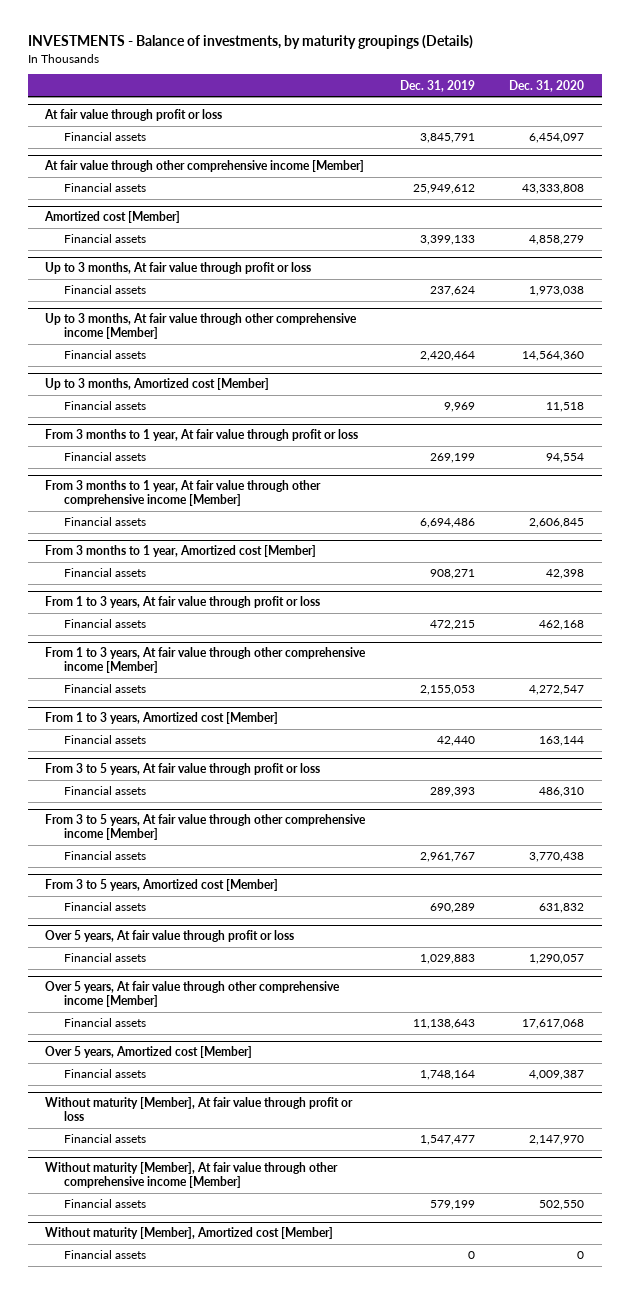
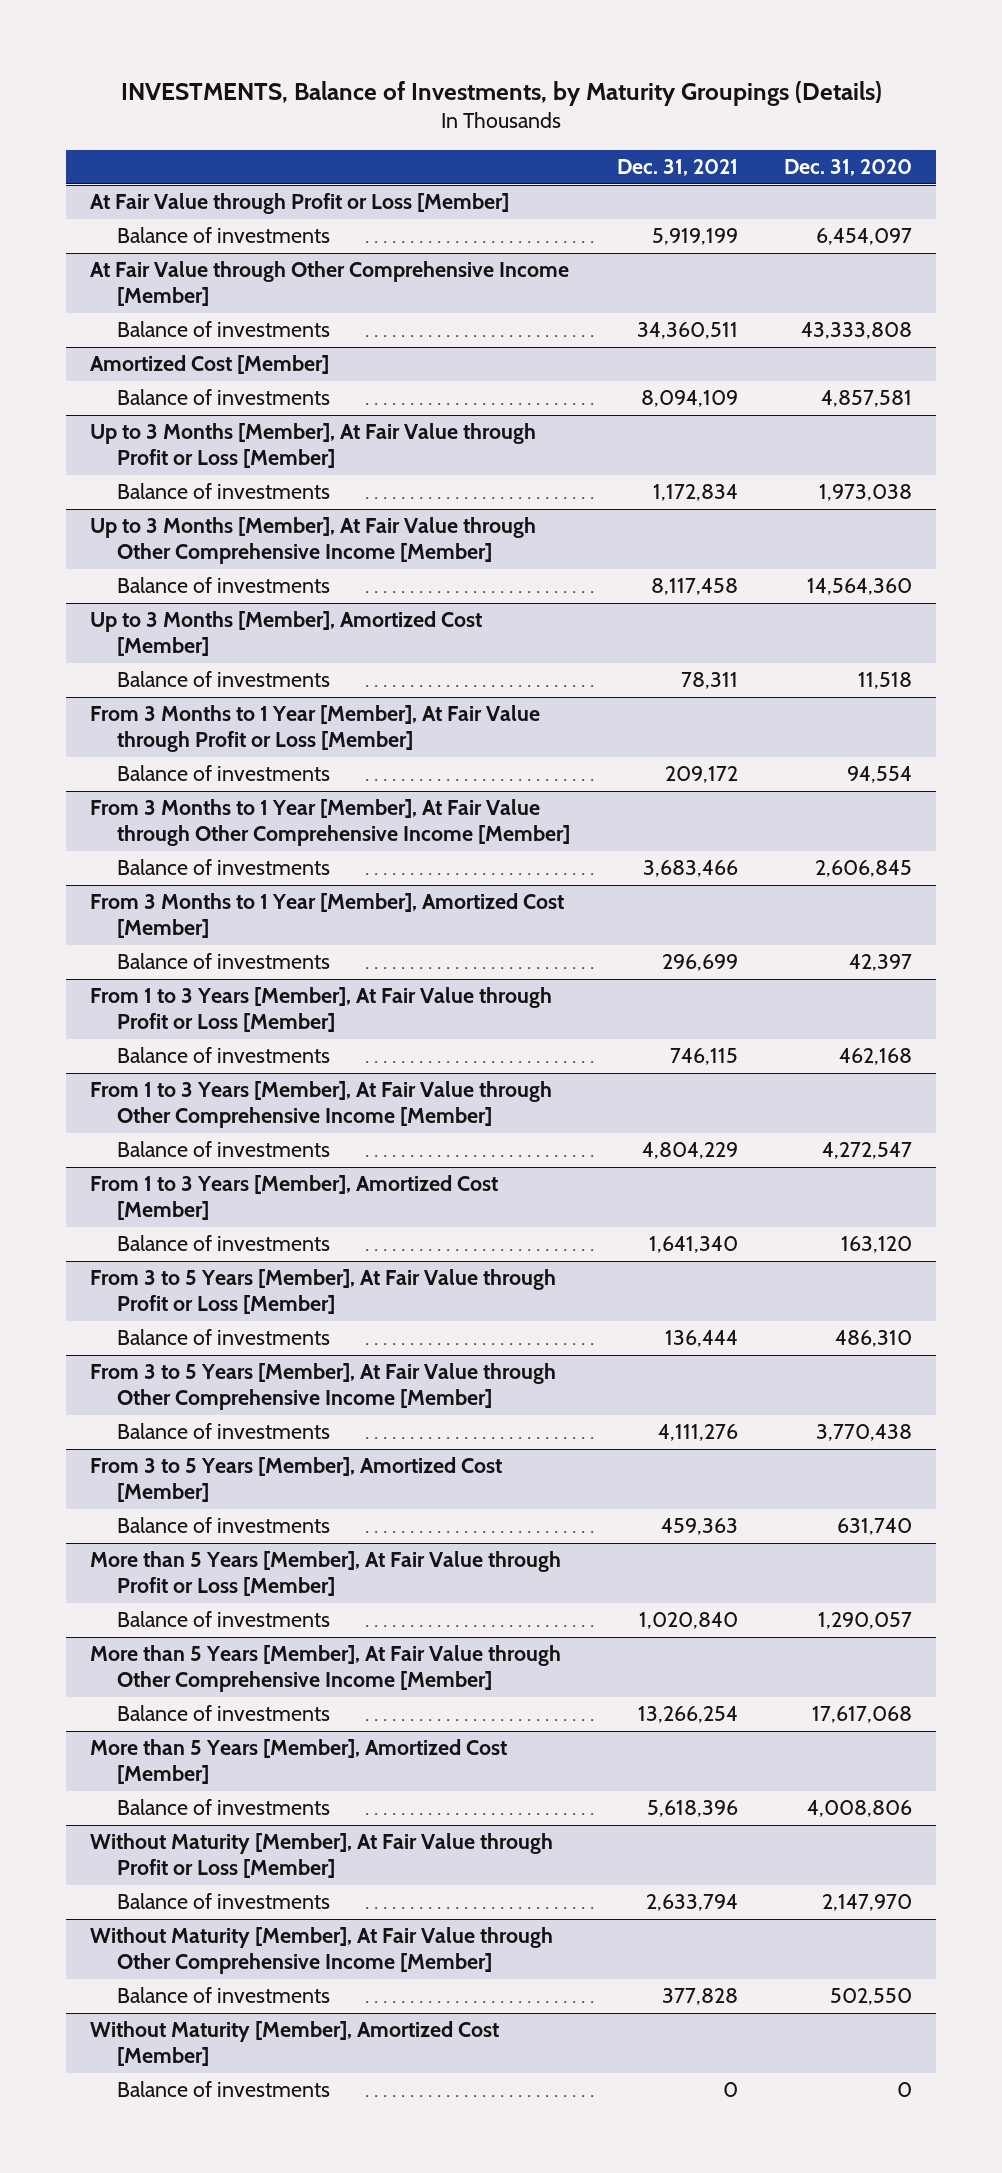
- INVESTMENTS - Balance of investments, by maturity groupings (Details)
+ INVESTMENTS, Balance of Investments, by Maturity Groupings (Details)
- | Dec. 31, 2019 | Dec. 31, 2020
+ | Dec. 31, 2021 | Dec. 31, 2020
- At fair value through profit or loss
- Financial assets | 3,845,791 | 6,454,097
- At fair value through other comprehensive income [Member]
- Financial assets | 25,949,612 | 43,333,808
- Amortized cost [Member]
- Financial assets | 3,399,133 | 4,858,279
- Up to 3 months, At fair value through profit or loss
- Financial assets | 237,624 | 1,973,038
- Up to 3 months, At fair value through other comprehensive income [Member]
- Financial assets | 2,420,464 | 14,564,360
- Up to 3 months, Amortized cost [Member]
- Financial assets | 9,969 | 11,518
- From 3 months to 1 year, At fair value through profit or loss
- Financial assets | 269,199 | 94,554
- From 3 months to 1 year, At fair value through other comprehensive income [Member]
- Financial assets | 6,694,486 | 2,606,845
- From 3 months to 1 year, Amortized cost [Member]
- Financial assets | 908,271 | 42,398
- From 1 to 3 years, At fair value through profit or loss
- Financial assets | 472,215 | 462,168
- From 1 to 3 years, At fair value through other comprehensive income [Member]
- Financial assets | 2,155,053 | 4,272,547
- From 1 to 3 years, Amortized cost [Member]
- Financial assets | 42,440 | 163,144
- From 3 to 5 years, At fair value through profit or loss
- Financial assets | 289,393 | 486,310
- From 3 to 5 years, At fair value through other comprehensive income [Member]
- Financial assets | 2,961,767 | 3,770,438
- From 3 to 5 years, Amortized cost [Member]
- Financial assets | 690,289 | 631,832
- Over 5 years, At fair value through profit or loss
- Financial assets | 1,029,883 | 1,290,057
- Over 5 years, At fair value through other comprehensive income [Member]
- Financial assets | 11,138,643 | 17,617,068
- Over 5 years, Amortized cost [Member]
- Financial assets | 1,748,164 | 4,009,387
- Without maturity [Member], At fair value through profit or loss
- Financial assets | 1,547,477 | 2,147,970
- Without maturity [Member], At fair value through other comprehensive income [Member]
- Financial assets | 579,199 | 502,550
- Without maturity [Member], Amortized cost [Member]
- Financial assets | 0 | 0
+ At Fair Value through Profit or Loss [Member]
+ Balance of investments | 5,919,199 | 6,454,097
+ At Fair Value through Other Comprehensive Income [Member]
+ Balance of investments | 34,360,511 | 43,333,808
+ Amortized Cost [Member]
+ Balance of investments | 8,094,109 | 4,857,581
+ Up to 3 Months [Member], At Fair Value through Profit or Loss [Member]
+ Balance of investments | 1,172,834 | 1,973,038
+ Up to 3 Months [Member], At Fair Value through Other Comprehensive Income [Member]
+ Balance of investments | 8,117,458 | 14,564,360
+ Up to 3 Months [Member], Amortized Cost [Member]
+ Balance of investments | 78,311 | 11,518
+ From 3 Months to 1 Year [Member], At Fair Value through Profit or Loss [Member]
+ Balance of investments | 209,172 | 94,554
+ From 3 Months to 1 Year [Member], At Fair Value through Other Comprehensive Income [Member]
+ Balance of investments | 3,683,466 | 2,606,845
+ From 3 Months to 1 Year [Member], Amortized Cost [Member]
+ Balance of investments | 296,699 | 42,397
+ From 1 to 3 Years [Member], At Fair Value through Profit or Loss [Member]
+ Balance of investments | 746,115 | 462,168
+ From 1 to 3 Years [Member], At Fair Value through Other Comprehensive Income [Member]
+ Balance of investments | 4,804,229 | 4,272,547
+ From 1 to 3 Years [Member], Amortized Cost [Member]
+ Balance of investments | 1,641,340 | 163,120
+ From 3 to 5 Years [Member], At Fair Value through Profit or Loss [Member]
+ Balance of investments | 136,444 | 486,310
+ From 3 to 5 Years [Member], At Fair Value through Other Comprehensive Income [Member]
+ Balance of investments | 4,111,276 | 3,770,438
+ From 3 to 5 Years [Member], Amortized Cost [Member]
+ Balance of investments | 459,363 | 631,740
+ More than 5 Years [Member], At Fair Value through Profit or Loss [Member]
+ Balance of investments | 1,020,840 | 1,290,057
+ More than 5 Years [Member], At Fair Value through Other Comprehensive Income [Member]
+ Balance of investments | 13,266,254 | 17,617,068
+ More than 5 Years [Member], Amortized Cost [Member]
+ Balance of investments | 5,618,396 | 4,008,806
+ Without Maturity [Member], At Fair Value through Profit or Loss [Member]
+ Balance of investments | 2,633,794 | 2,147,970
+ Without Maturity [Member], At Fair Value through Other Comprehensive Income [Member]
+ Balance of investments | 377,828 | 502,550
+ Without Maturity [Member], Amortized Cost [Member]
+ Balance of investments | 0 | 0

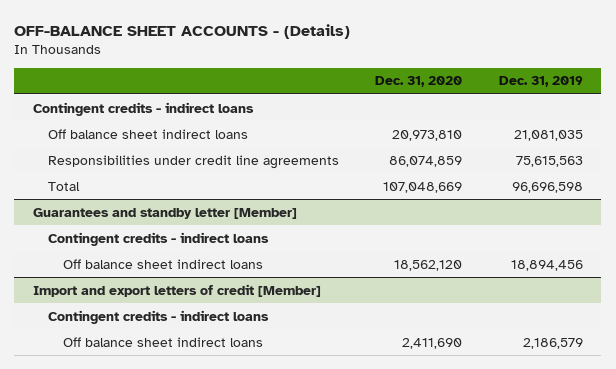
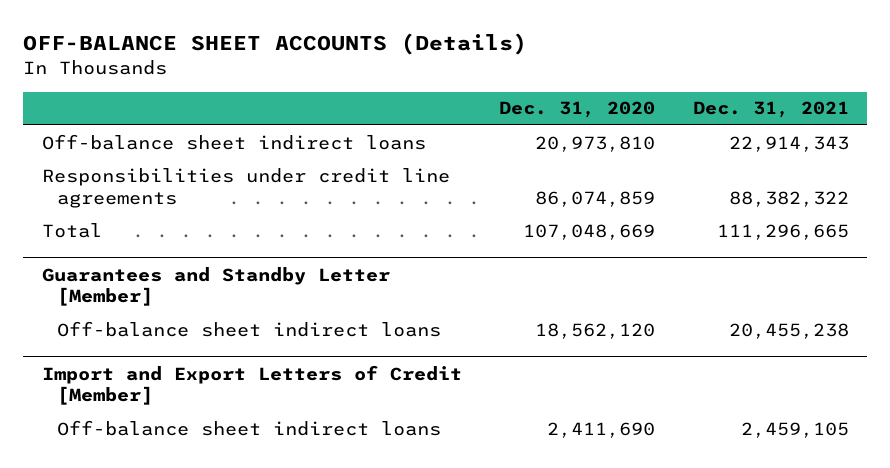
- OFF-BALANCE SHEET ACCOUNTS - (Details)
+ OFF-BALANCE SHEET ACCOUNTS (Details)
- | Dec. 31, 2020 | Dec. 31, 2019
+ | Dec. 31, 2020 | Dec. 31, 2021
- Contingent credits - indirect loans
- Off balance sheet indirect loans | 20,973,810 | 21,081,035
+ Off-balance sheet indirect loans | 20,973,810 | 22,914,343
- Guarantees and standby letter [Member]
- Contingent credits - indirect loans
- Off balance sheet indirect loans | 18,562,120 | 18,894,456
- Import and export letters of credit [Member]
- Contingent credits - indirect loans
- Off balance sheet indirect loans | 2,411,690 | 2,186,579
+ Guarantees and Standby Letter [Member]
+ Off-balance sheet indirect loans | 18,562,120 | 20,455,238
+ Import and Export Letters of Credit [Member]
+ Off-balance sheet indirect loans | 2,411,690 | 2,459,105

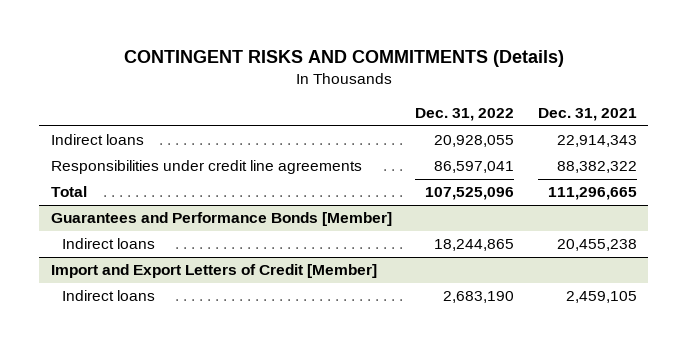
- OFF-BALANCE SHEET ACCOUNTS (Details)
+ CONTINGENT RISKS AND COMMITMENTS (Details)
- | Dec. 31, 2020 | Dec. 31, 2021
+ | Dec. 31, 2022 | Dec. 31, 2021
- Off-balance sheet indirect loans | 20,973,810 | 22,914,343
+ Indirect loans | 20,928,055 | 22,914,343
- Guarantees and Standby Letter [Member]
- Off-balance sheet indirect loans | 18,562,120 | 20,455,238
+ Guarantees and Performance Bonds [Member]
+ Indirect loans | 18,244,865 | 20,455,238
@ Import and Export Letters of Credit [Member]
- Off-balance sheet indirect loans | 2,411,690 | 2,459,105
+ Indirect loans | 2,683,190 | 2,459,105

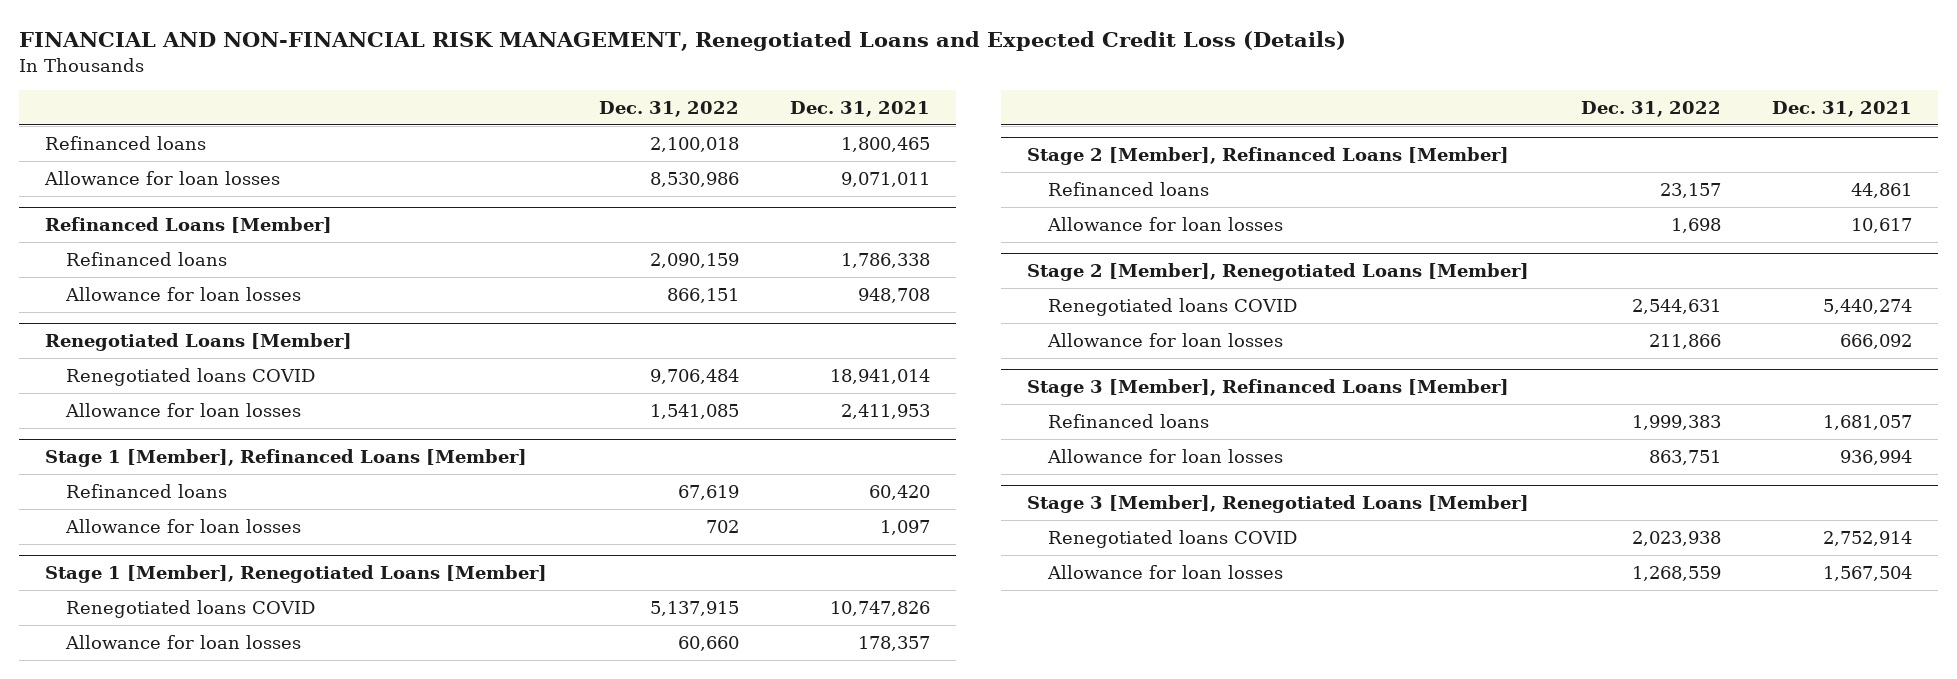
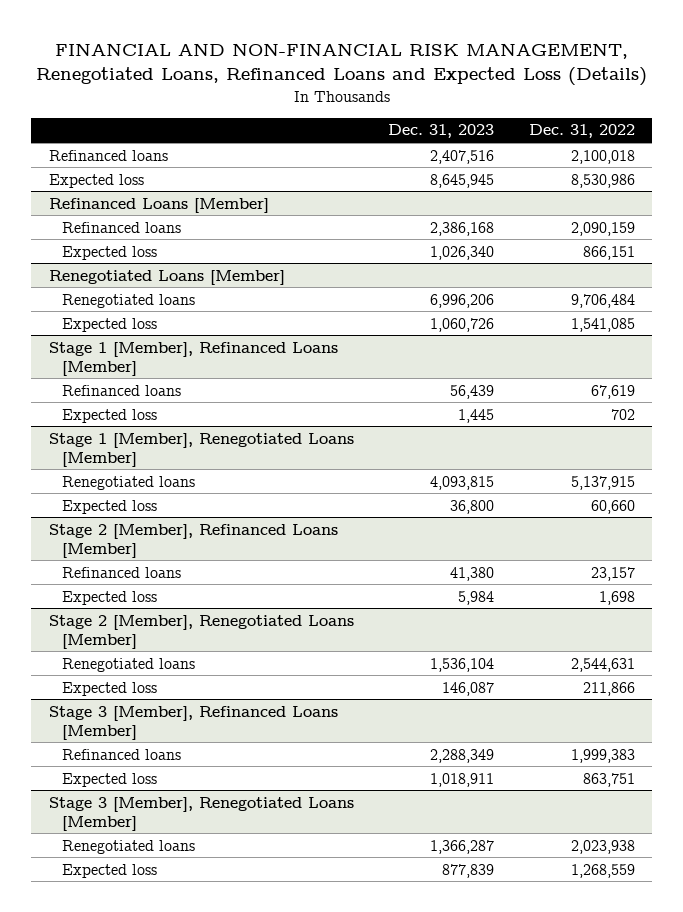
- FINANCIAL AND NON-FINANCIAL RISK MANAGEMENT, Renegotiated Loans and Expected Credit Loss (Details)
+ FINANCIAL AND NON-FINANCIAL RISK MANAGEMENT, Renegotiated Loans, Refinanced Loans and Expected Loss (Details)
- | Dec. 31, 2022 | Dec. 31, 2021
+ | Dec. 31, 2023 | Dec. 31, 2022
- Allowance for loan losses | 8,530,986 | 9,071,011
+ Expected loss | 8,645,945 | 8,530,986
@ Refinanced Loans [Member]
- Allowance for loan losses | 866,151 | 948,708
+ Expected loss | 1,026,340 | 866,151
@ Renegotiated Loans [Member]
- Renegotiated loans COVID | 9,706,484 | 18,941,014
- Allowance for loan losses | 1,541,085 | 2,411,953
+ Renegotiated loans | 6,996,206 | 9,706,484
+ Expected loss | 1,060,726 | 1,541,085
@ Stage 1 [Member], Refinanced Loans [Member]
- Allowance for loan losses | 702 | 1,097
+ Expected loss | 1,445 | 702
@ Stage 1 [Member], Renegotiated Loans [Member]
- Renegotiated loans COVID | 5,137,915 | 10,747,826
- Allowance for loan losses | 60,660 | 178,357
+ Renegotiated loans | 4,093,815 | 5,137,915
+ Expected loss | 36,800 | 60,660
@ Stage 2 [Member], Refinanced Loans [Member]
- Allowance for loan losses | 1,698 | 10,617
+ Expected loss | 5,984 | 1,698
@ Stage 2 [Member], Renegotiated Loans [Member]
- Renegotiated loans COVID | 2,544,631 | 5,440,274
- Allowance for loan losses | 211,866 | 666,092
+ Renegotiated loans | 1,536,104 | 2,544,631
+ Expected loss | 146,087 | 211,866
@ Stage 3 [Member], Refinanced Loans [Member]
- Allowance for loan losses | 863,751 | 936,994
+ Expected loss | 1,018,911 | 863,751
@ Stage 3 [Member], Renegotiated Loans [Member]
- Renegotiated loans COVID | 2,023,938 | 2,752,914
- Allowance for loan losses | 1,268,559 | 1,567,504
+ Renegotiated loans | 1,366,287 | 2,023,938
+ Expected loss | 877,839 | 1,268,559

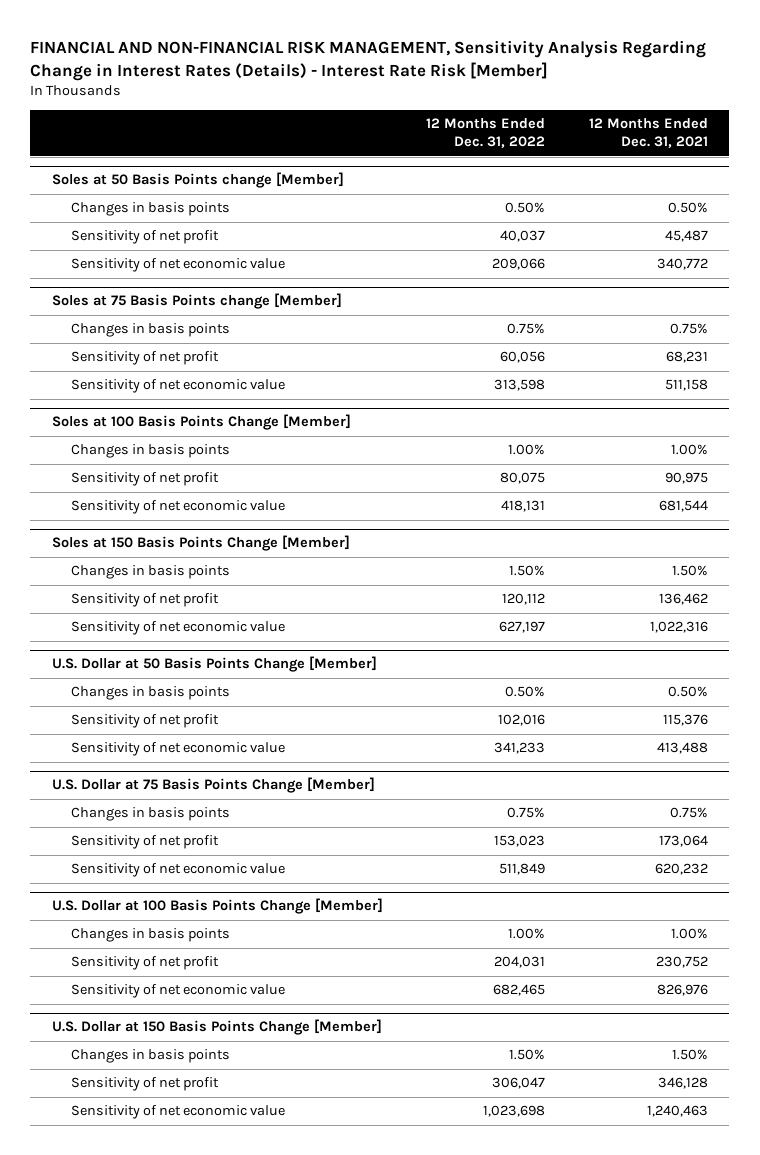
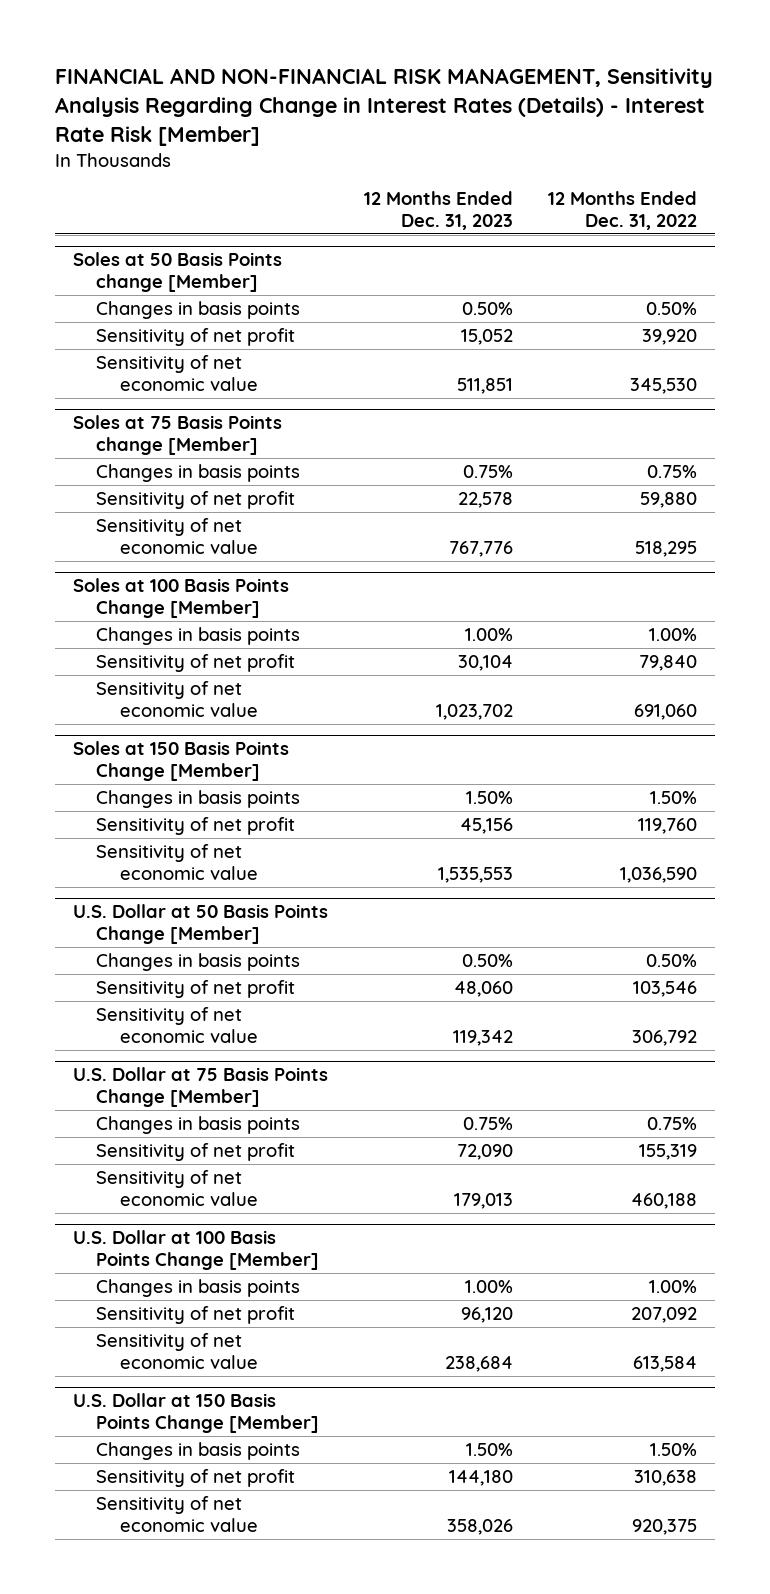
- | 12 Months Ended Dec. 31, 2022 | 12 Months Ended Dec. 31, 2021
+ | 12 Months Ended Dec. 31, 2023 | 12 Months Ended Dec. 31, 2022
@ Soles at 50 Basis Points change [Member]
- Sensitivity of net profit | 40,037 | 45,487
- Sensitivity of net economic value | 209,066 | 340,772
+ Sensitivity of net profit | 15,052 | 39,920
+ Sensitivity of net economic value | 511,851 | 345,530
@ Soles at 75 Basis Points change [Member]
- Sensitivity of net profit | 60,056 | 68,231
- Sensitivity of net economic value | 313,598 | 511,158
+ Sensitivity of net profit | 22,578 | 59,880
+ Sensitivity of net economic value | 767,776 | 518,295
@ Soles at 100 Basis Points Change [Member]
- Sensitivity of net profit | 80,075 | 90,975
- Sensitivity of net economic value | 418,131 | 681,544
+ Sensitivity of net profit | 30,104 | 79,840
+ Sensitivity of net economic value | 1,023,702 | 691,060
@ Soles at 150 Basis Points Change [Member]
- Sensitivity of net profit | 120,112 | 136,462
- Sensitivity of net economic value | 627,197 | 1,022,316
+ Sensitivity of net profit | 45,156 | 119,760
+ Sensitivity of net economic value | 1,535,553 | 1,036,590
@ U.S. Dollar at 50 Basis Points Change [Member]
- Sensitivity of net profit | 102,016 | 115,376
- Sensitivity of net economic value | 341,233 | 413,488
+ Sensitivity of net profit | 48,060 | 103,546
+ Sensitivity of net economic value | 119,342 | 306,792
@ U.S. Dollar at 75 Basis Points Change [Member]
- Sensitivity of net profit | 153,023 | 173,064
- Sensitivity of net economic value | 511,849 | 620,232
+ Sensitivity of net profit | 72,090 | 155,319
+ Sensitivity of net economic value | 179,013 | 460,188
@ U.S. Dollar at 100 Basis Points Change [Member]
- Sensitivity of net profit | 204,031 | 230,752
- Sensitivity of net economic value | 682,465 | 826,976
+ Sensitivity of net profit | 96,120 | 207,092
+ Sensitivity of net economic value | 238,684 | 613,584
@ U.S. Dollar at 150 Basis Points Change [Member]
- Sensitivity of net profit | 306,047 | 346,128
- Sensitivity of net economic value | 1,023,698 | 1,240,463
+ Sensitivity of net profit | 144,180 | 310,638
+ Sensitivity of net economic value | 358,026 | 920,375

